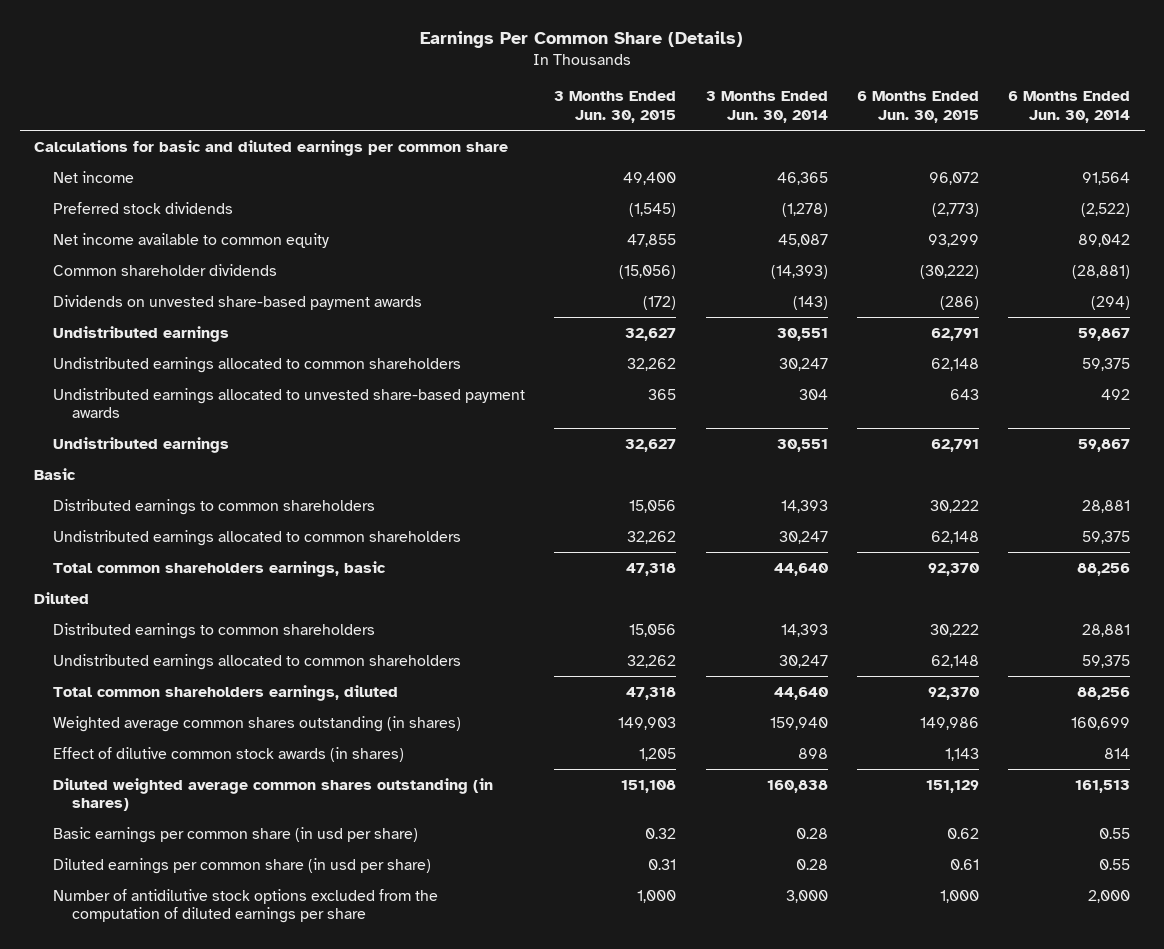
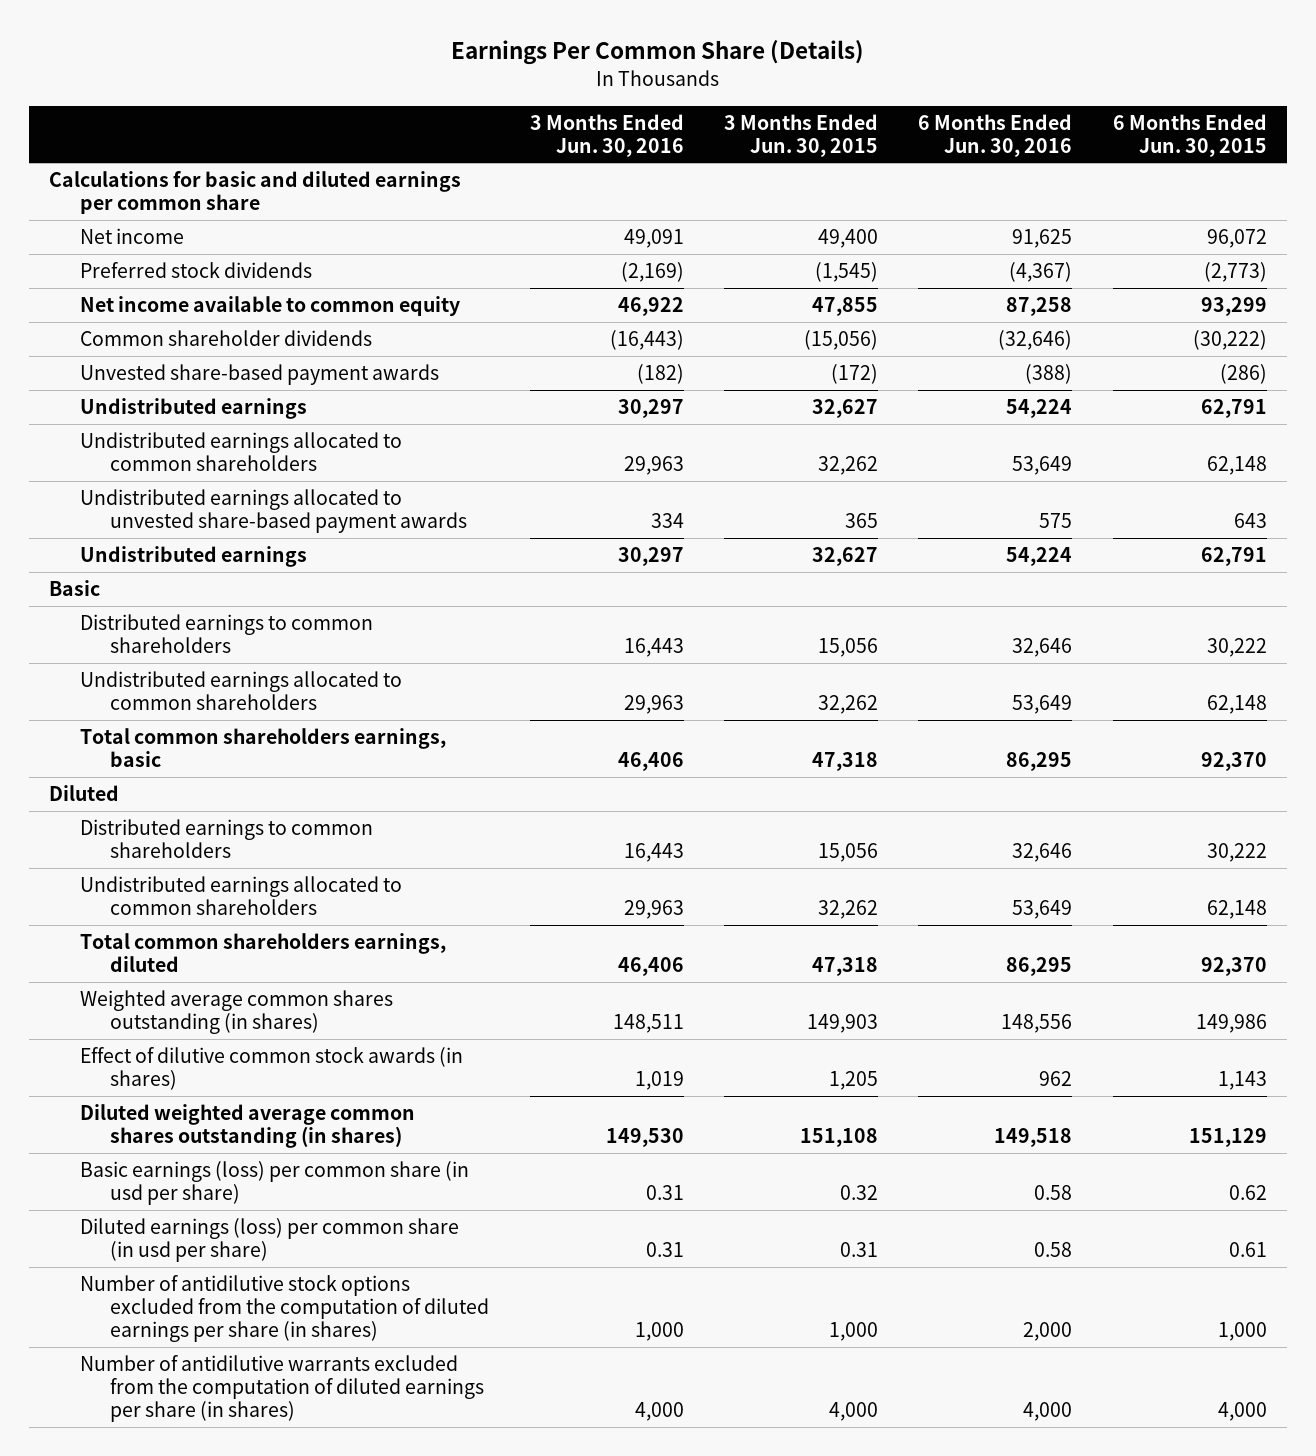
- | 3 Months Ended Jun. 30, 2015 | 3 Months Ended Jun. 30, 2014 | 6 Months Ended Jun. 30, 2015 | 6 Months Ended Jun. 30, 2014
+ | 3 Months Ended Jun. 30, 2016 | 3 Months Ended Jun. 30, 2015 | 6 Months Ended Jun. 30, 2016 | 6 Months Ended Jun. 30, 2015
- Dividends on unvested share-based payment awards | (172) | (143) | (286) | (294)
+ Unvested share-based payment awards | (182) | (172) | (388) | (286)
- Basic earnings per common share (in usd per share) | 0.32 | 0.28 | 0.62 | 0.55
- Diluted earnings per common share (in usd per share) | 0.31 | 0.28 | 0.61 | 0.55
- Number of antidilutive stock options excluded from the computation of diluted earnings per share | 1,000 | 3,000 | 1,000 | 2,000
+ Basic earnings (loss) per common share (in usd per share) | 0.31 | 0.32 | 0.58 | 0.62
+ Diluted earnings (loss) per common share (in usd per share) | 0.31 | 0.31 | 0.58 | 0.61
+ Number of antidilutive stock options excluded from the computation of diluted earnings per share (in shares) | 1,000 | 1,000 | 2,000 | 1,000
+ Number of antidilutive warrants excluded from the computation of diluted earnings per share (in shares) | 4,000 | 4,000 | 4,000 | 4,000

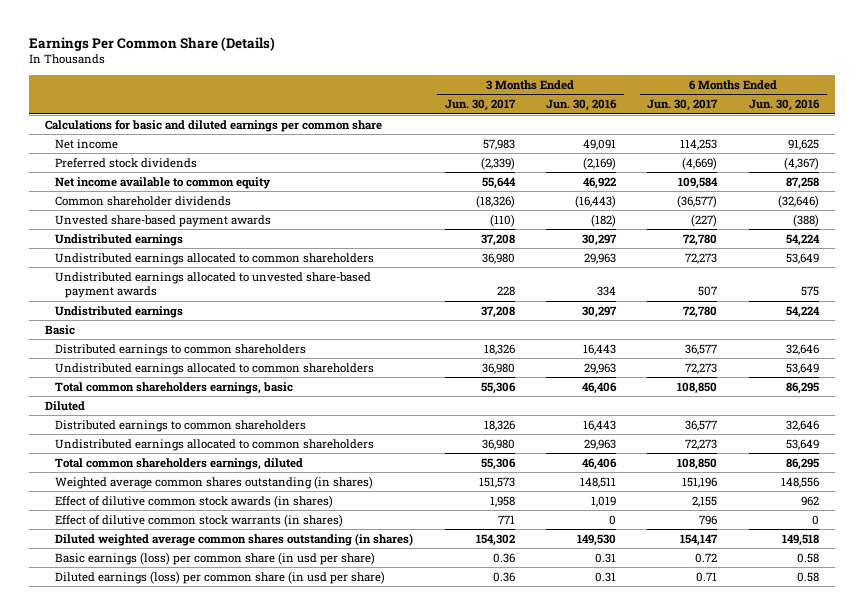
- | 3 Months Ended Jun. 30, 2016 | 3 Months Ended Jun. 30, 2015 | 6 Months Ended Jun. 30, 2016 | 6 Months Ended Jun. 30, 2015
+ | 3 Months Ended Jun. 30, 2017 | 3 Months Ended Jun. 30, 2016 | 6 Months Ended Jun. 30, 2017 | 6 Months Ended Jun. 30, 2016
+ Effect of dilutive common stock warrants (in shares) | 771 | 0 | 796 | 0
- Number of antidilutive stock options excluded from the computation of diluted earnings per share (in shares) | 1,000 | 1,000 | 2,000 | 1,000
- Number of antidilutive warrants excluded from the computation of diluted earnings per share (in shares) | 4,000 | 4,000 | 4,000 | 4,000

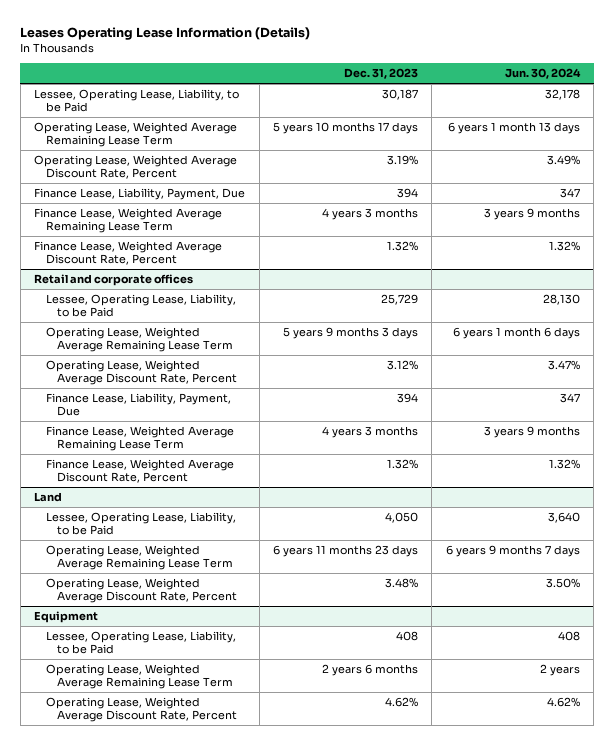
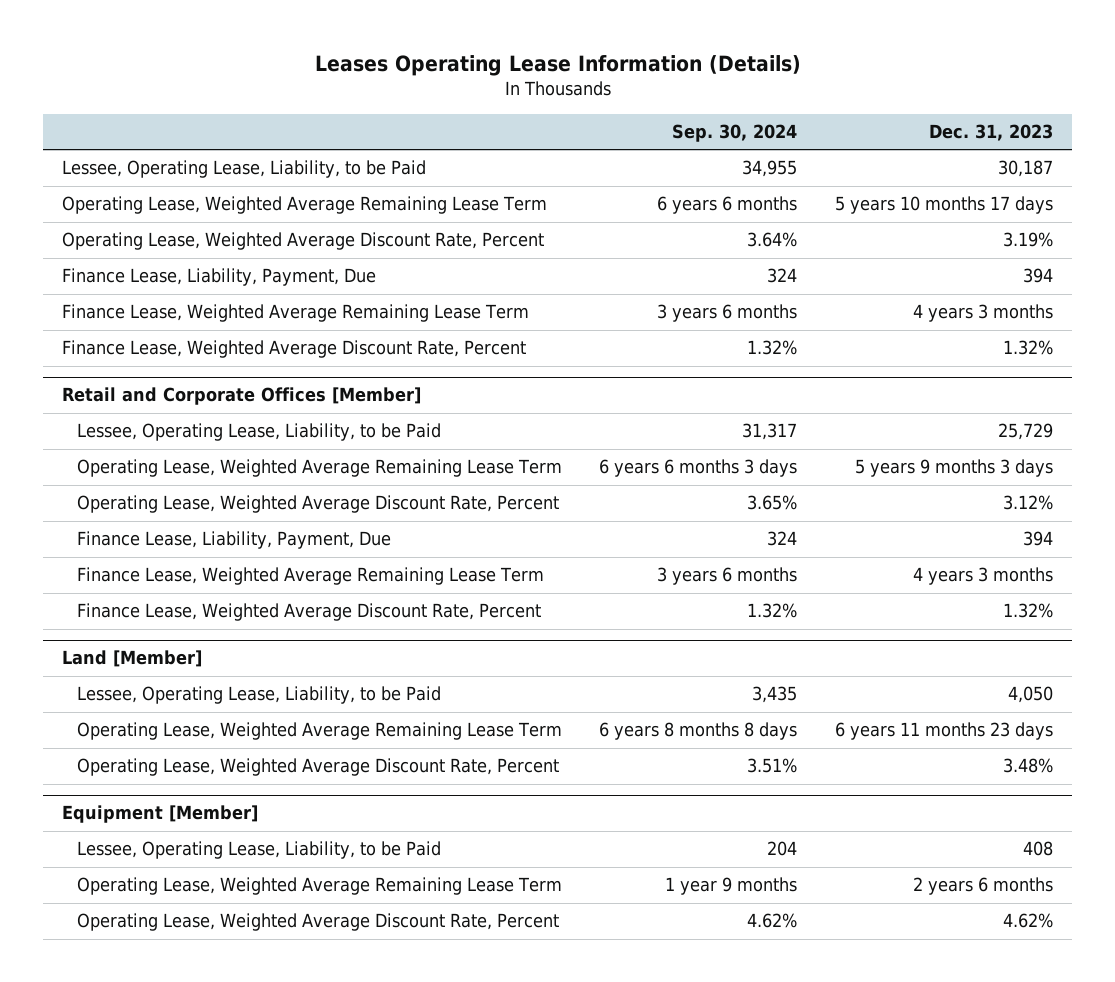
- | Dec. 31, 2023 | Jun. 30, 2024
+ | Sep. 30, 2024 | Dec. 31, 2023
- Retail and corporate offices
+ Retail and Corporate Offices [Member]
- Land
+ Land [Member]
- Equipment
+ Equipment [Member]

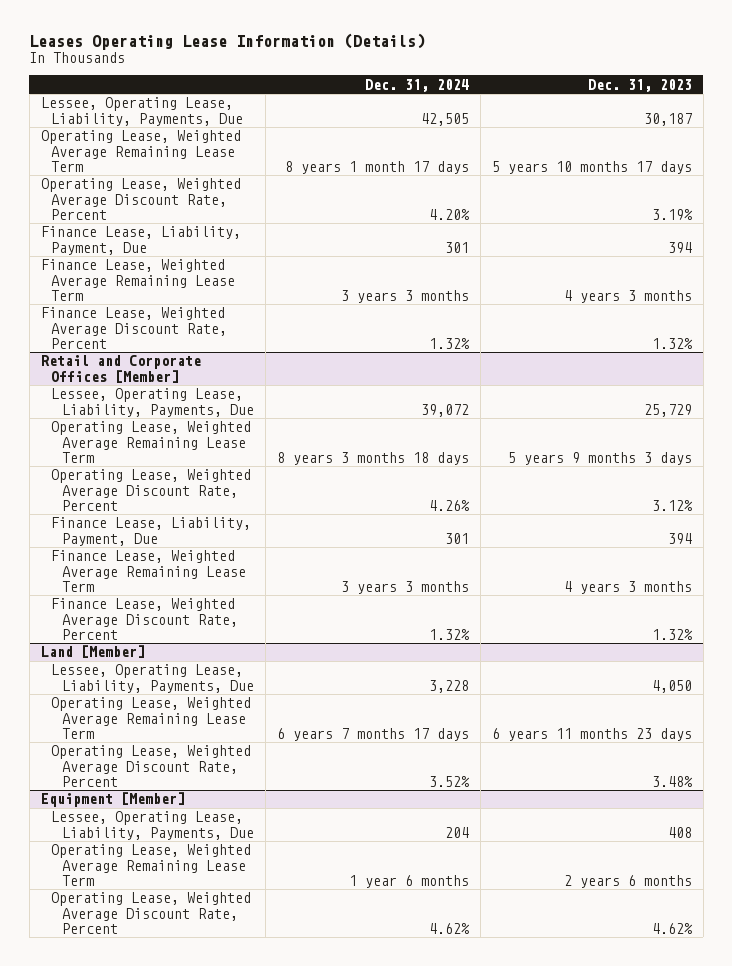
- | Sep. 30, 2024 | Dec. 31, 2023
+ | Dec. 31, 2024 | Dec. 31, 2023
- Lessee, Operating Lease, Liability, to be Paid | 34,955 | 30,187
+ Lessee, Operating Lease, Liability, Payments, Due | 42,505 | 30,187
@ Retail and Corporate Offices [Member]
- Lessee, Operating Lease, Liability, to be Paid | 31,317 | 25,729
+ Lessee, Operating Lease, Liability, Payments, Due | 39,072 | 25,729
@ Land [Member]
- Lessee, Operating Lease, Liability, to be Paid | 3,435 | 4,050
+ Lessee, Operating Lease, Liability, Payments, Due | 3,228 | 4,050
@ Equipment [Member]
- Lessee, Operating Lease, Liability, to be Paid | 204 | 408
+ Lessee, Operating Lease, Liability, Payments, Due | 204 | 408

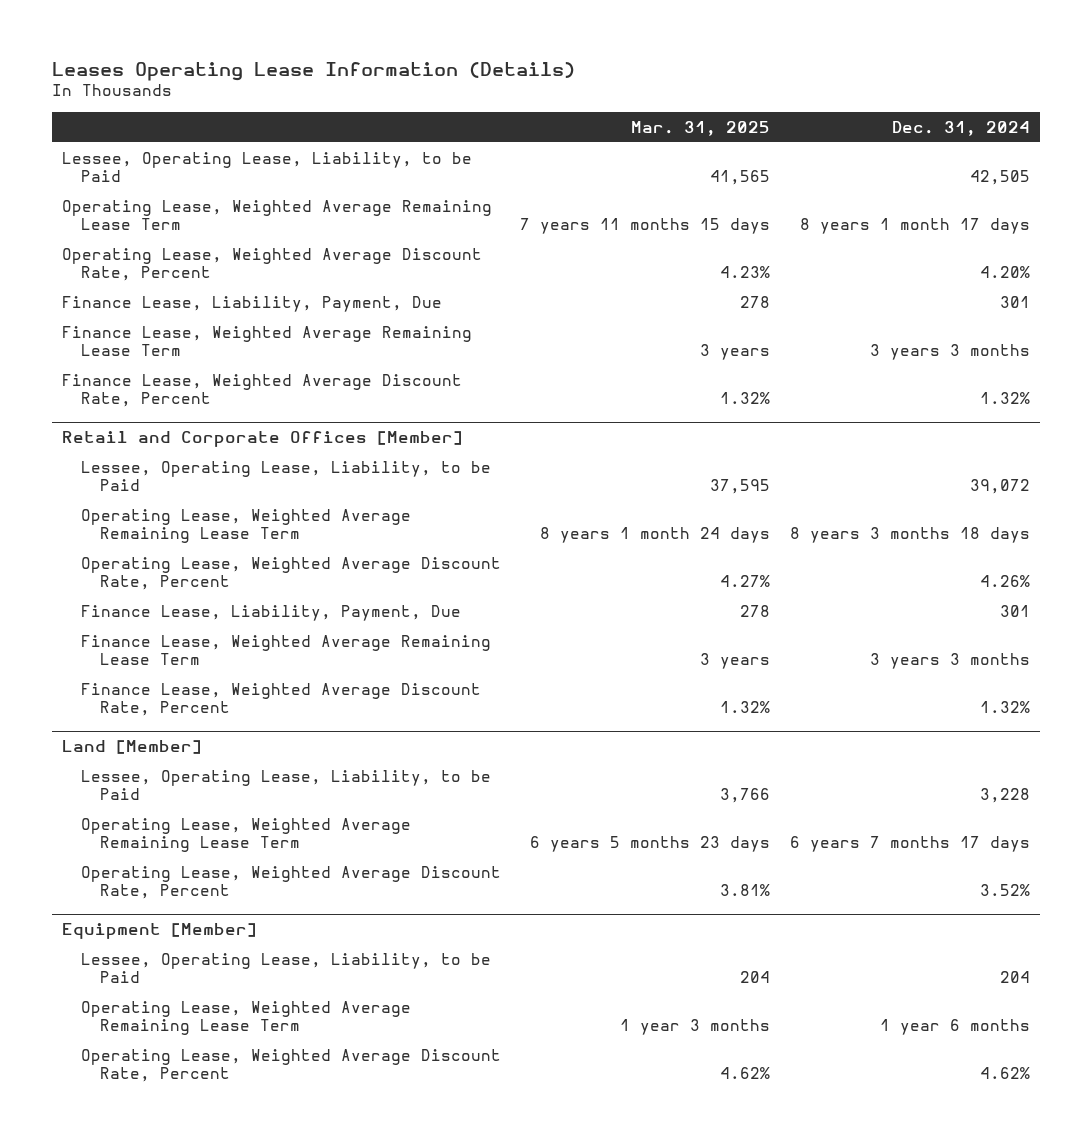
- | Dec. 31, 2024 | Dec. 31, 2023
+ | Mar. 31, 2025 | Dec. 31, 2024
- Lessee, Operating Lease, Liability, Payments, Due | 42,505 | 30,187
+ Lessee, Operating Lease, Liability, to be Paid | 41,565 | 42,505
@ Retail and Corporate Offices [Member]
- Lessee, Operating Lease, Liability, Payments, Due | 39,072 | 25,729
+ Lessee, Operating Lease, Liability, to be Paid | 37,595 | 39,072
@ Land [Member]
- Lessee, Operating Lease, Liability, Payments, Due | 3,228 | 4,050
+ Lessee, Operating Lease, Liability, to be Paid | 3,766 | 3,228
@ Equipment [Member]
- Lessee, Operating Lease, Liability, Payments, Due | 204 | 408
+ Lessee, Operating Lease, Liability, to be Paid | 204 | 204

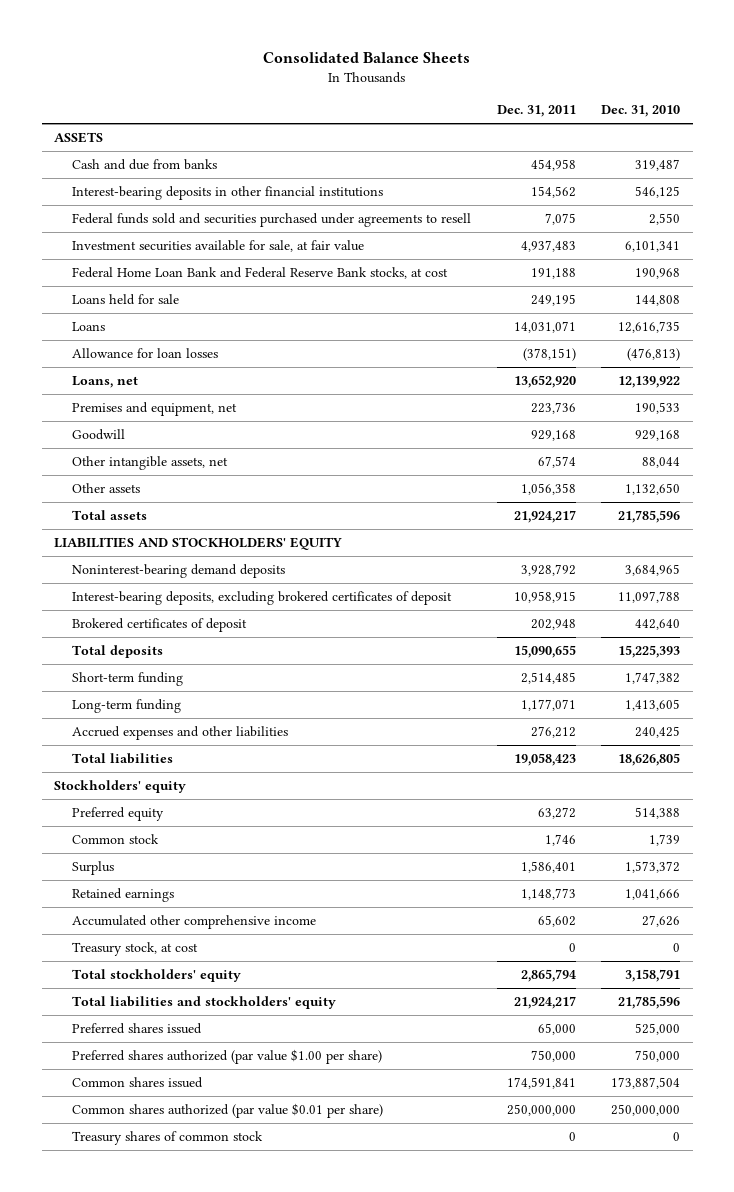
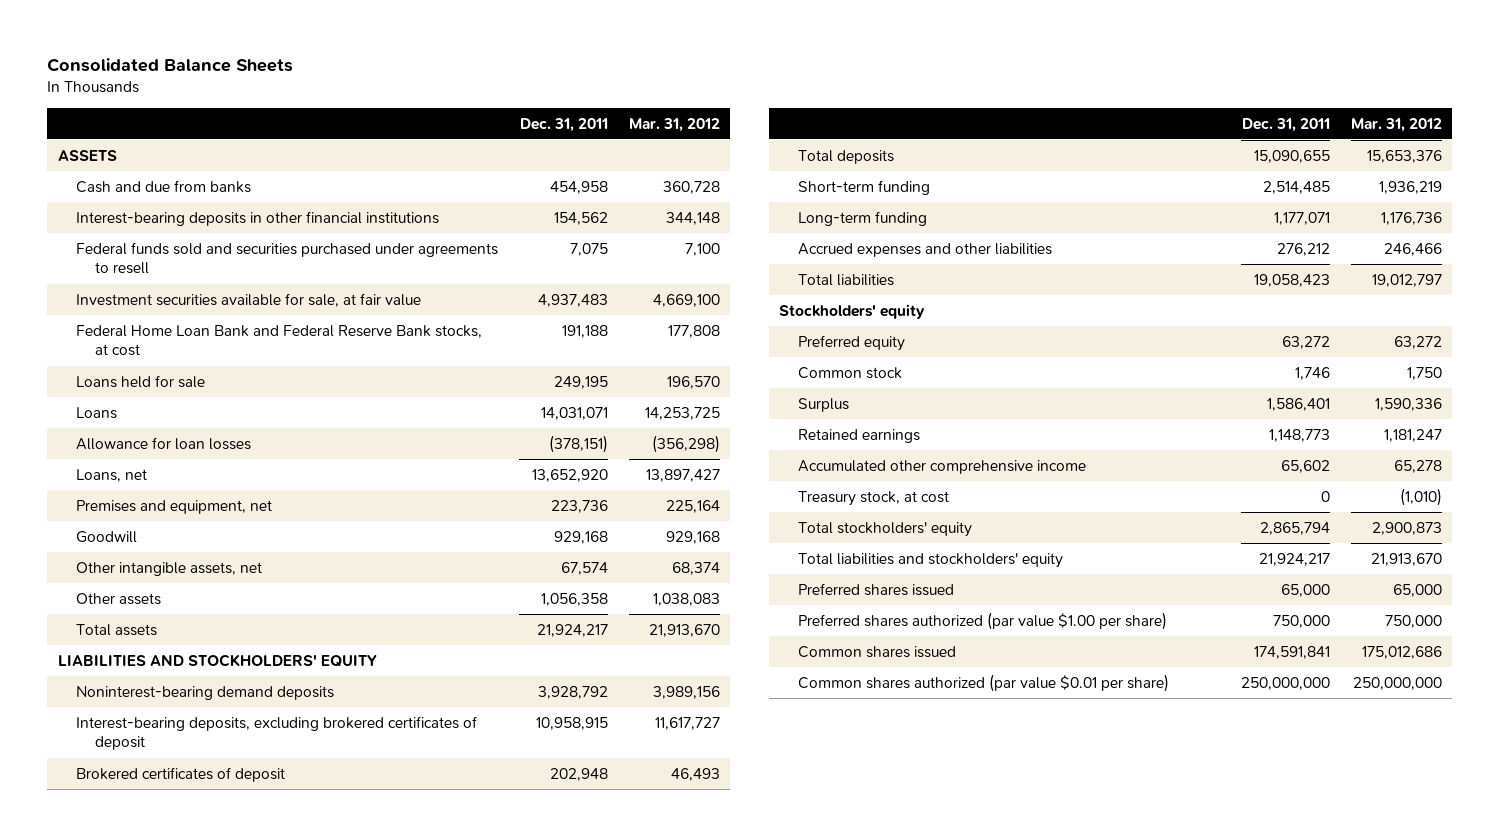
- | Dec. 31, 2011 | Dec. 31, 2010
+ | Dec. 31, 2011 | Mar. 31, 2012
- Treasury shares of common stock | 0 | 0

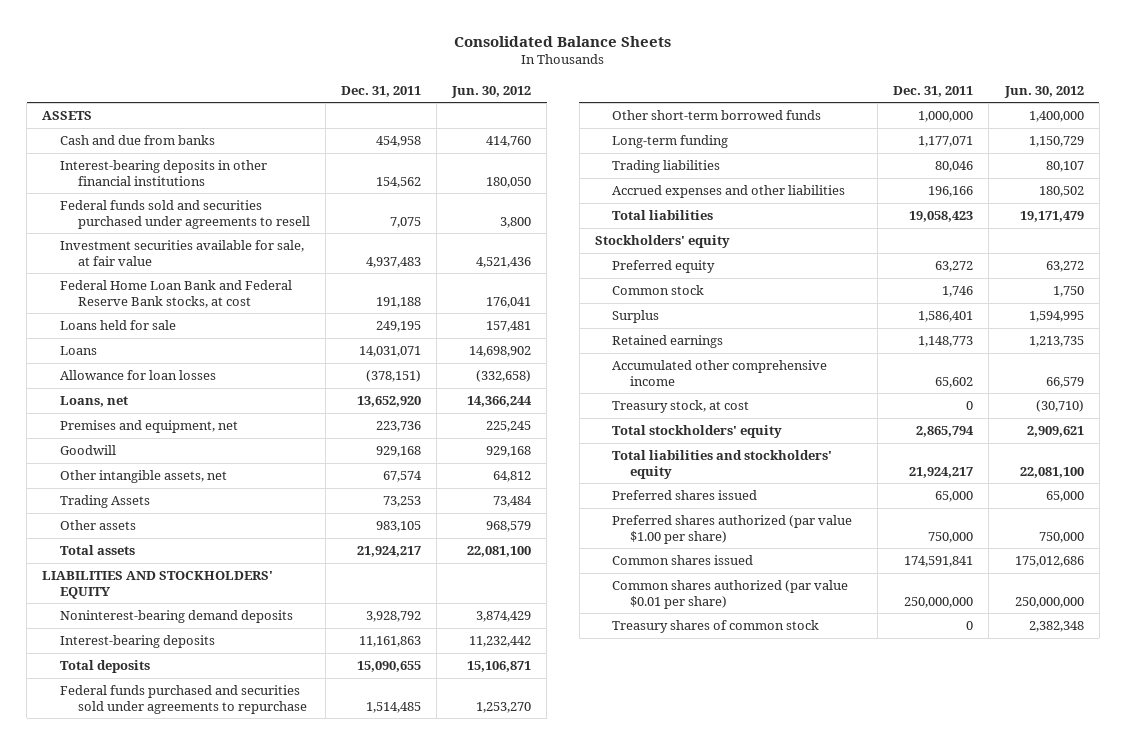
- | Dec. 31, 2011 | Mar. 31, 2012
+ | Dec. 31, 2011 | Jun. 30, 2012
- Other assets | 1,056,358 | 1,038,083
+ Trading Assets | 73,253 | 73,484
+ Other assets | 983,105 | 968,579
- Interest-bearing deposits, excluding brokered certificates of deposit | 10,958,915 | 11,617,727
- Brokered certificates of deposit | 202,948 | 46,493
+ Interest-bearing deposits | 11,161,863 | 11,232,442
- Short-term funding | 2,514,485 | 1,936,219
+ Federal funds purchased and securities sold under agreements to repurchase | 1,514,485 | 1,253,270
+ Other short-term borrowed funds | 1,000,000 | 1,400,000
- Accrued expenses and other liabilities | 276,212 | 246,466
+ Trading liabilities | 80,046 | 80,107
+ Accrued expenses and other liabilities | 196,166 | 180,502
+ Treasury shares of common stock | 0 | 2,382,348

